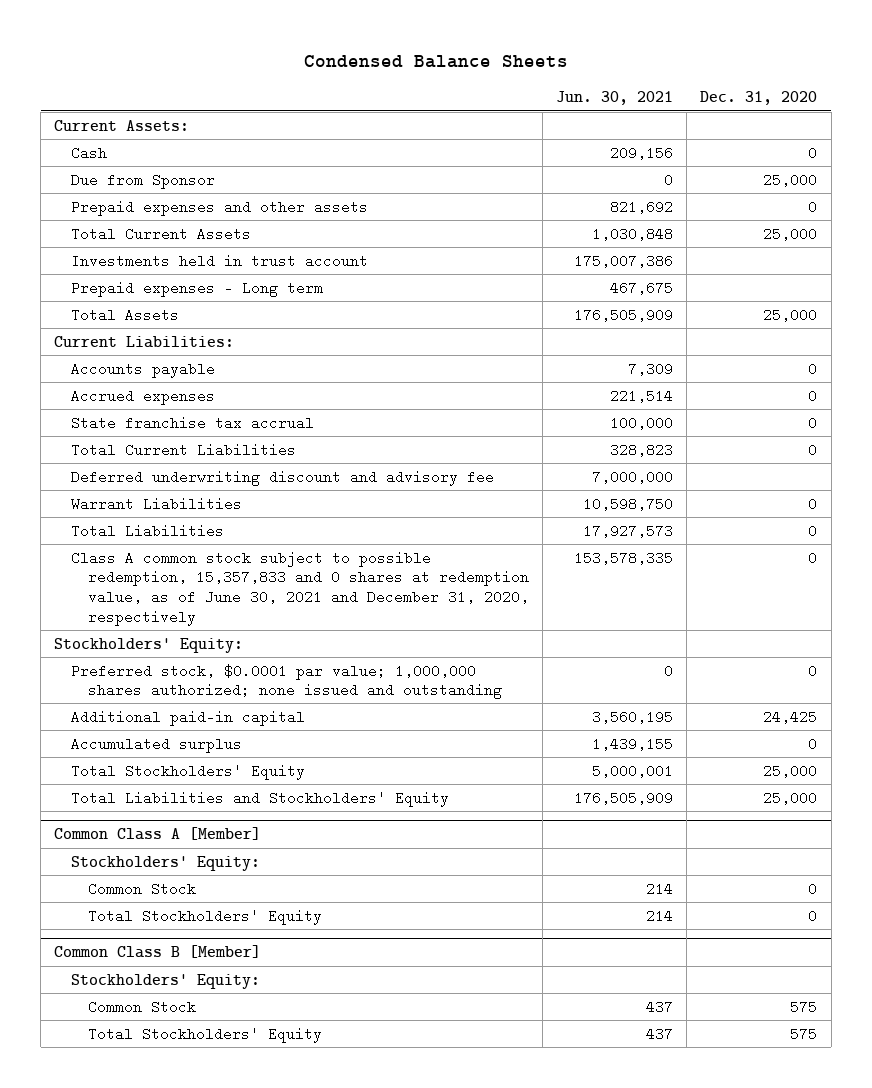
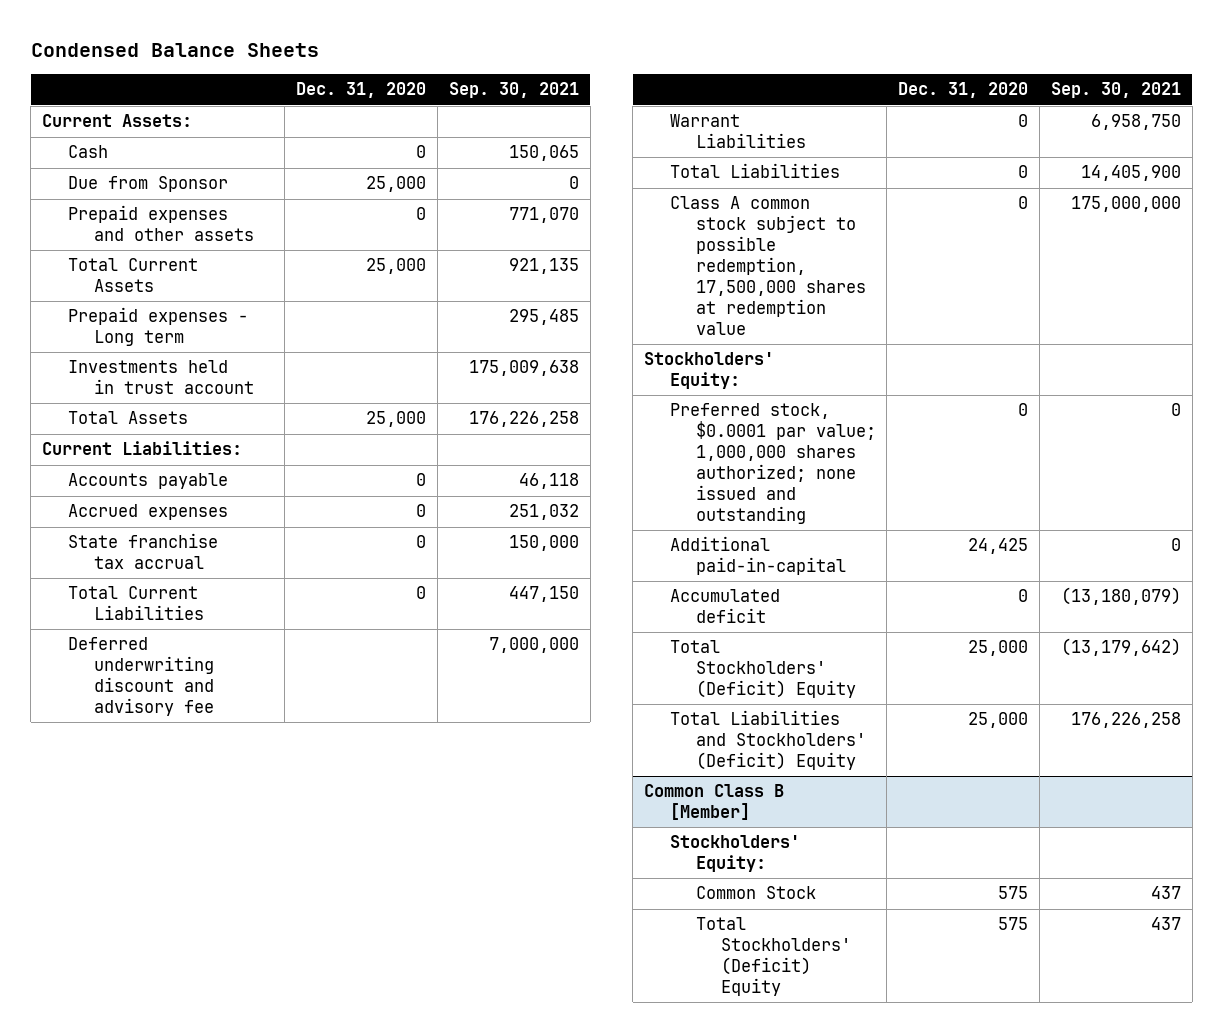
- | Jun. 30, 2021 | Dec. 31, 2020
+ | Dec. 31, 2020 | Sep. 30, 2021
moved down: Investments held in trust account | | 175,009,638
- Class A common stock subject to possible redemption, 15,357,833 and 0 shares at redemption value, as of June 30, 2021 and December 31, 2020, respectively | 153,578,335 | 0
+ Class A common stock subject to possible redemption, 17,500,000 shares at redemption value | 0 | 175,000,000
- Additional paid-in capital | 3,560,195 | 24,425
- Accumulated surplus | 1,439,155 | 0
- Total Stockholders' Equity | 5,000,001 | 25,000
- Total Liabilities and Stockholders' Equity | 176,505,909 | 25,000
- Common Class A [Member]
- Stockholders' Equity:
- Common Stock | 214 | 0
- Total Stockholders' Equity | 214 | 0
+ Additional paid-in-capital | 24,425 | 0
+ Accumulated deficit | 0 | (13,180,079)
+ Total Stockholders' (Deficit) Equity | 25,000 | (13,179,642)
+ Total Liabilities and Stockholders' (Deficit) Equity | 25,000 | 176,226,258
@ Common Class B [Member]
- Total Stockholders' Equity | 437 | 575
+ Total Stockholders' (Deficit) Equity | 575 | 437

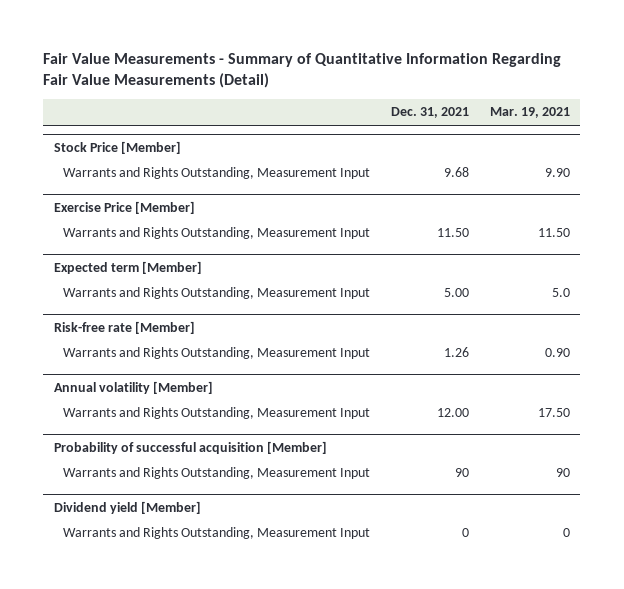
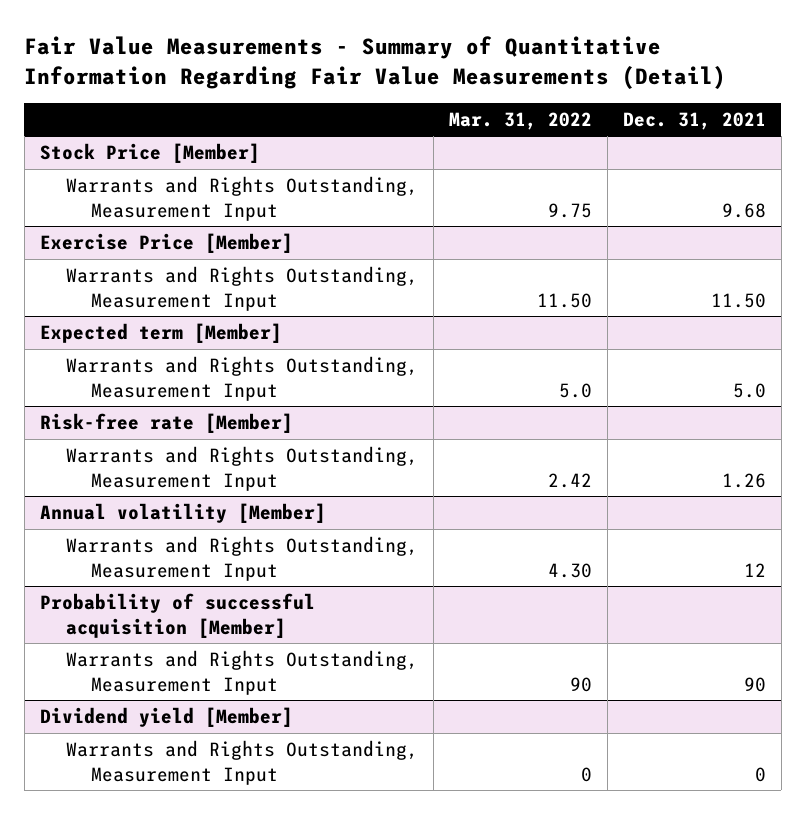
- | Dec. 31, 2021 | Mar. 19, 2021
+ | Mar. 31, 2022 | Dec. 31, 2021
@ Expected term [Member]
- Warrants and Rights Outstanding, Measurement Input | 5.00 | 5.0
+ Warrants and Rights Outstanding, Measurement Input | 5.0 | 5.0
@ Annual volatility [Member]
- Warrants and Rights Outstanding, Measurement Input | 12.00 | 17.50
+ Warrants and Rights Outstanding, Measurement Input | 4.30 | 12

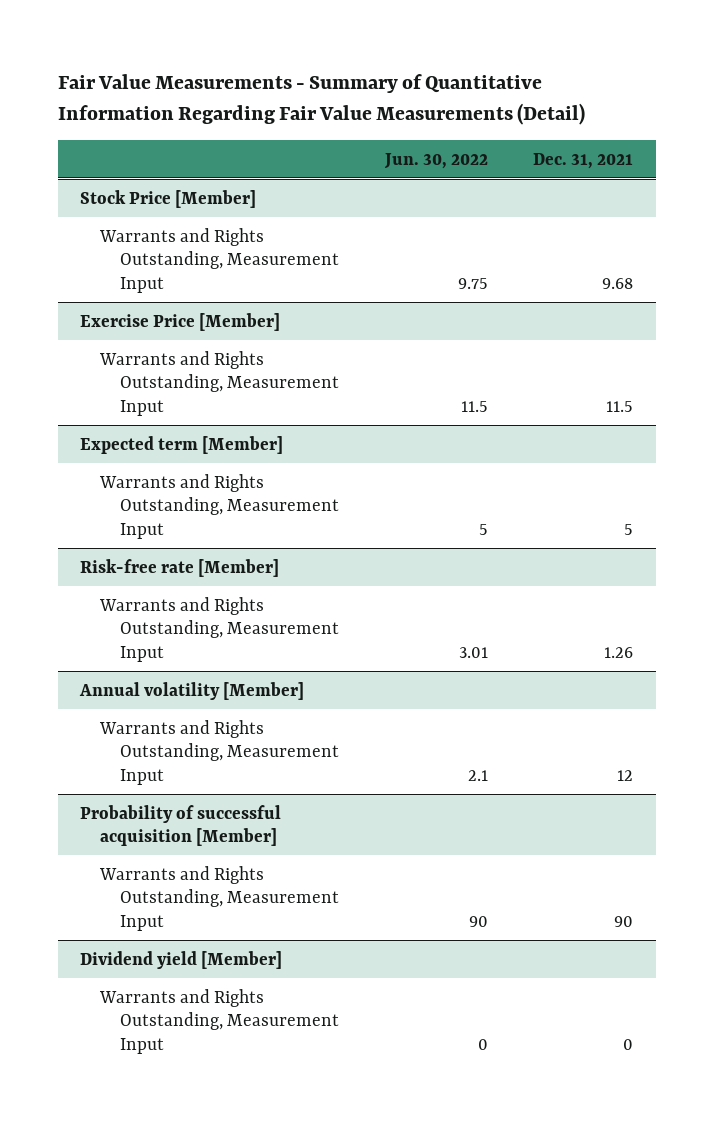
- | Mar. 31, 2022 | Dec. 31, 2021
+ | Jun. 30, 2022 | Dec. 31, 2021
@ Exercise Price [Member]
- Warrants and Rights Outstanding, Measurement Input | 11.50 | 11.50
+ Warrants and Rights Outstanding, Measurement Input | 11.5 | 11.5
@ Expected term [Member]
- Warrants and Rights Outstanding, Measurement Input | 5.0 | 5.0
+ Warrants and Rights Outstanding, Measurement Input | 5 | 5

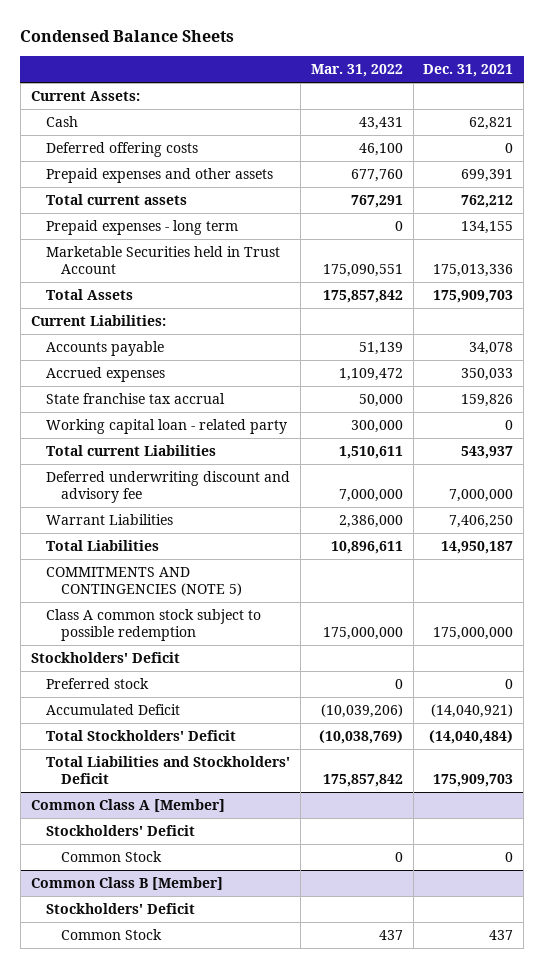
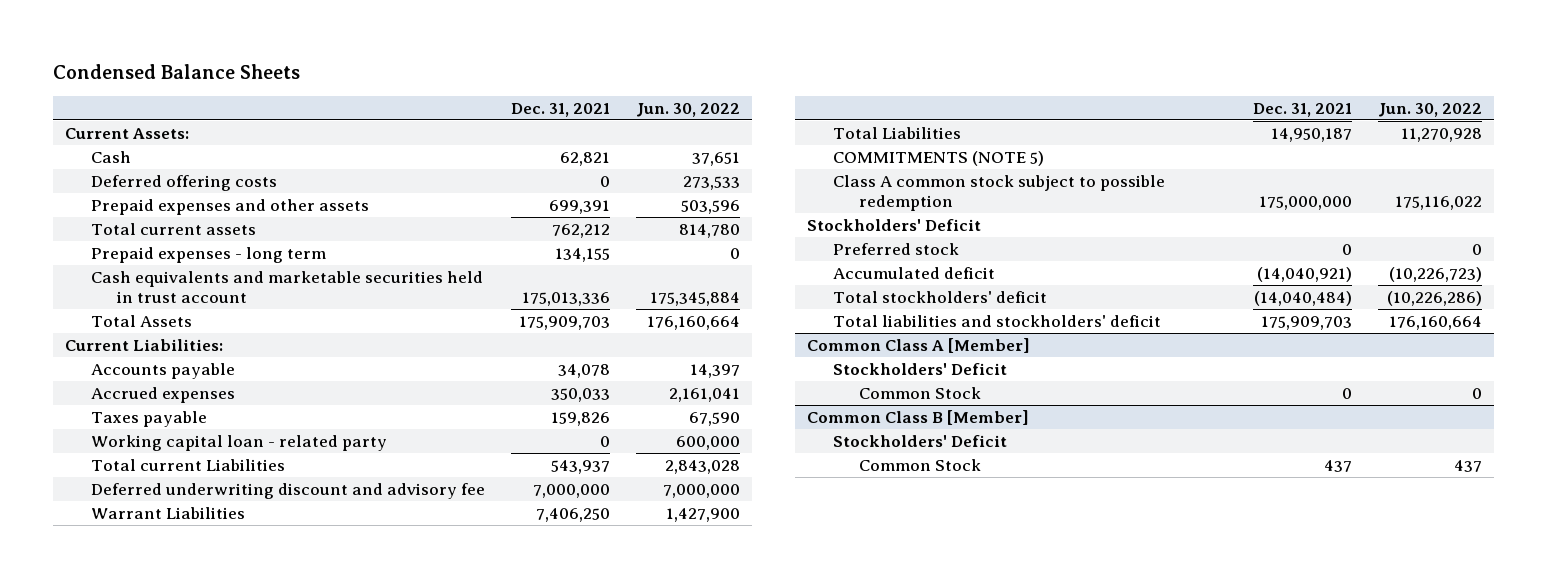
- | Mar. 31, 2022 | Dec. 31, 2021
+ | Dec. 31, 2021 | Jun. 30, 2022
- Marketable Securities held in Trust Account | 175,090,551 | 175,013,336
+ Cash equivalents and marketable securities held in trust account | 175,013,336 | 175,345,884
- State franchise tax accrual | 50,000 | 159,826
+ Taxes payable | 159,826 | 67,590
- COMMITMENTS AND CONTINGENCIES (NOTE 5)
+ COMMITMENTS (NOTE 5)
- Accumulated Deficit | (10,039,206) | (14,040,921)
- Total Stockholders' Deficit | (10,038,769) | (14,040,484)
- Total Liabilities and Stockholders' Deficit | 175,857,842 | 175,909,703
+ Accumulated deficit | (14,040,921) | (10,226,723)
+ Total stockholders' deficit | (14,040,484) | (10,226,286)
+ Total liabilities and stockholders' deficit | 175,909,703 | 176,160,664

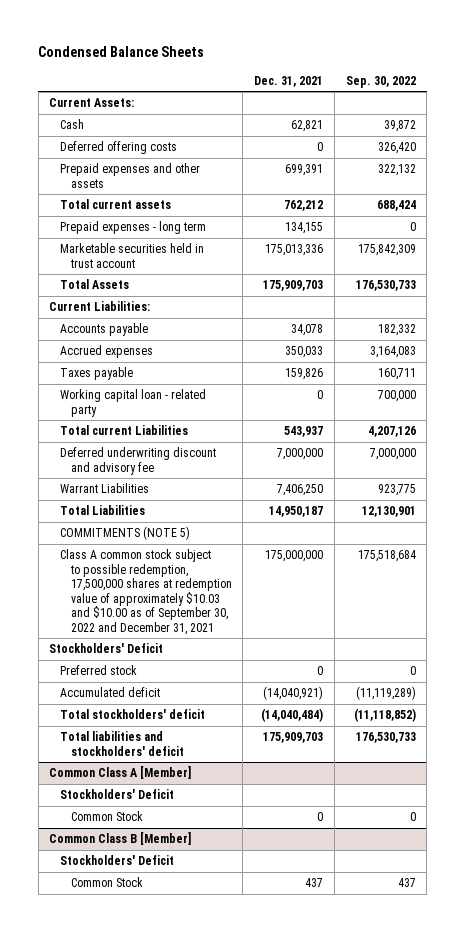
- | Dec. 31, 2021 | Jun. 30, 2022
+ | Dec. 31, 2021 | Sep. 30, 2022
- Cash equivalents and marketable securities held in trust account | 175,013,336 | 175,345,884
+ Marketable securities held in trust account | 175,013,336 | 175,842,309
- Class A common stock subject to possible redemption | 175,000,000 | 175,116,022
+ Class A common stock subject to possible redemption, 17,500,000 shares at redemption value of approximately $10.03 and $10.00 as of September 30, 2022 and December 31, 2021 | 175,000,000 | 175,518,684

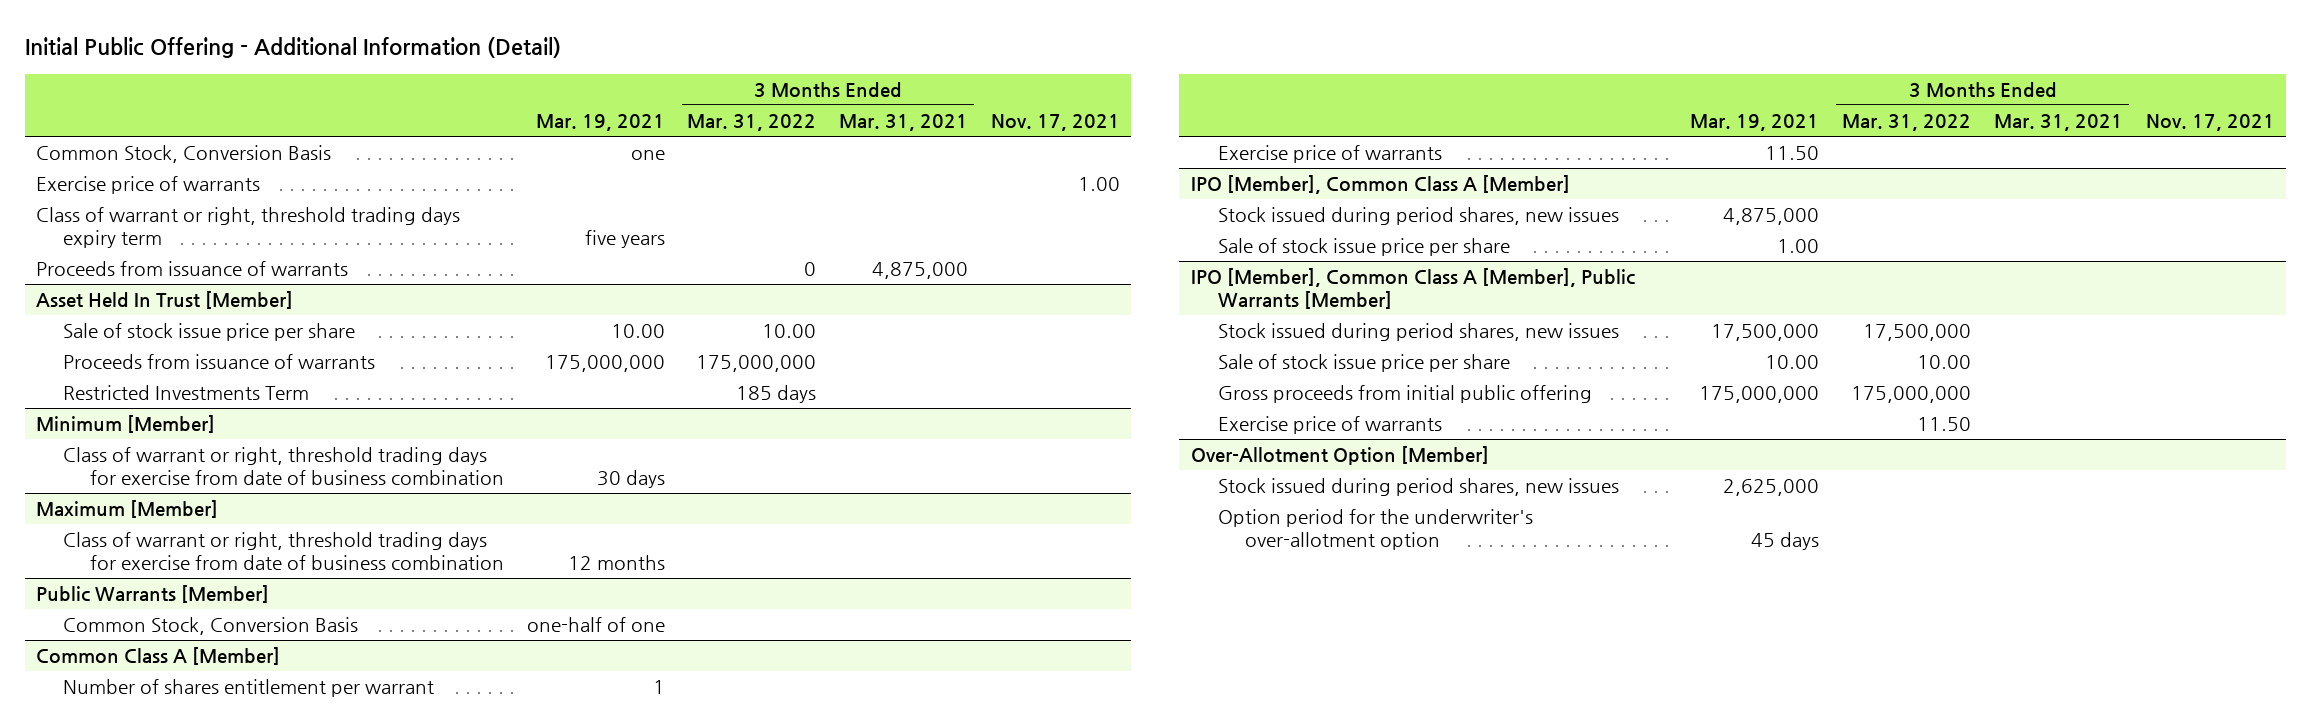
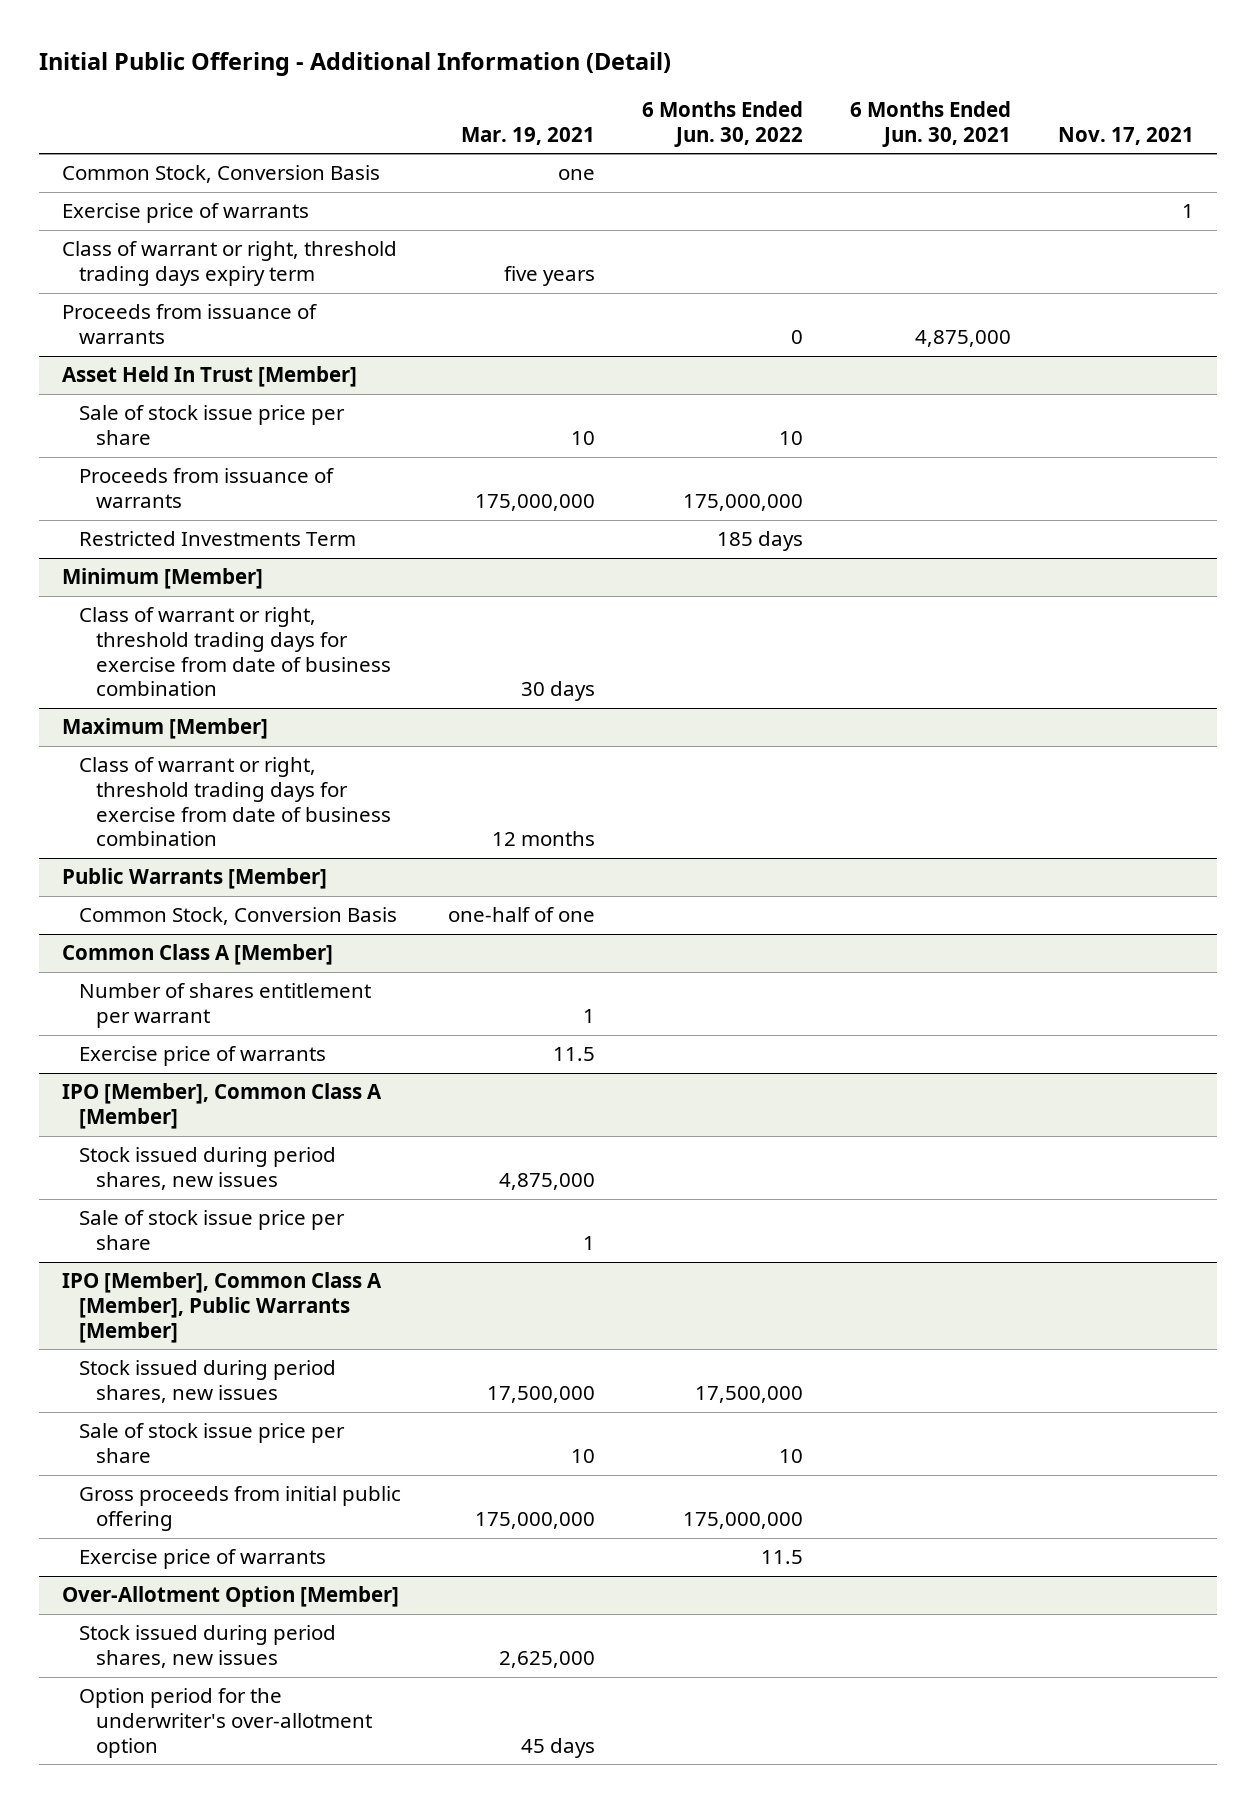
- | Mar. 19, 2021 | 3 Months Ended Mar. 31, 2022 | 3 Months Ended Mar. 31, 2021 | Nov. 17, 2021
+ | Mar. 19, 2021 | 6 Months Ended Jun. 30, 2022 | 6 Months Ended Jun. 30, 2021 | Nov. 17, 2021
- Exercise price of warrants | | | | 1.00
+ Exercise price of warrants | | | | 1
@ Asset Held In Trust [Member]
- Sale of stock issue price per share | 10.00 | 10.00 | |
+ Sale of stock issue price per share | 10 | 10 | |
@ Common Class A [Member]
- Exercise price of warrants | 11.50 | | |
+ Exercise price of warrants | 11.5 | | |
@ IPO [Member], Common Class A [Member]
- Sale of stock issue price per share | 1.00 | | |
+ Sale of stock issue price per share | 1 | | |
@ IPO [Member], Common Class A [Member], Public Warrants [Member]
- Sale of stock issue price per share | 10.00 | 10.00 | |
+ Sale of stock issue price per share | 10 | 10 | |

